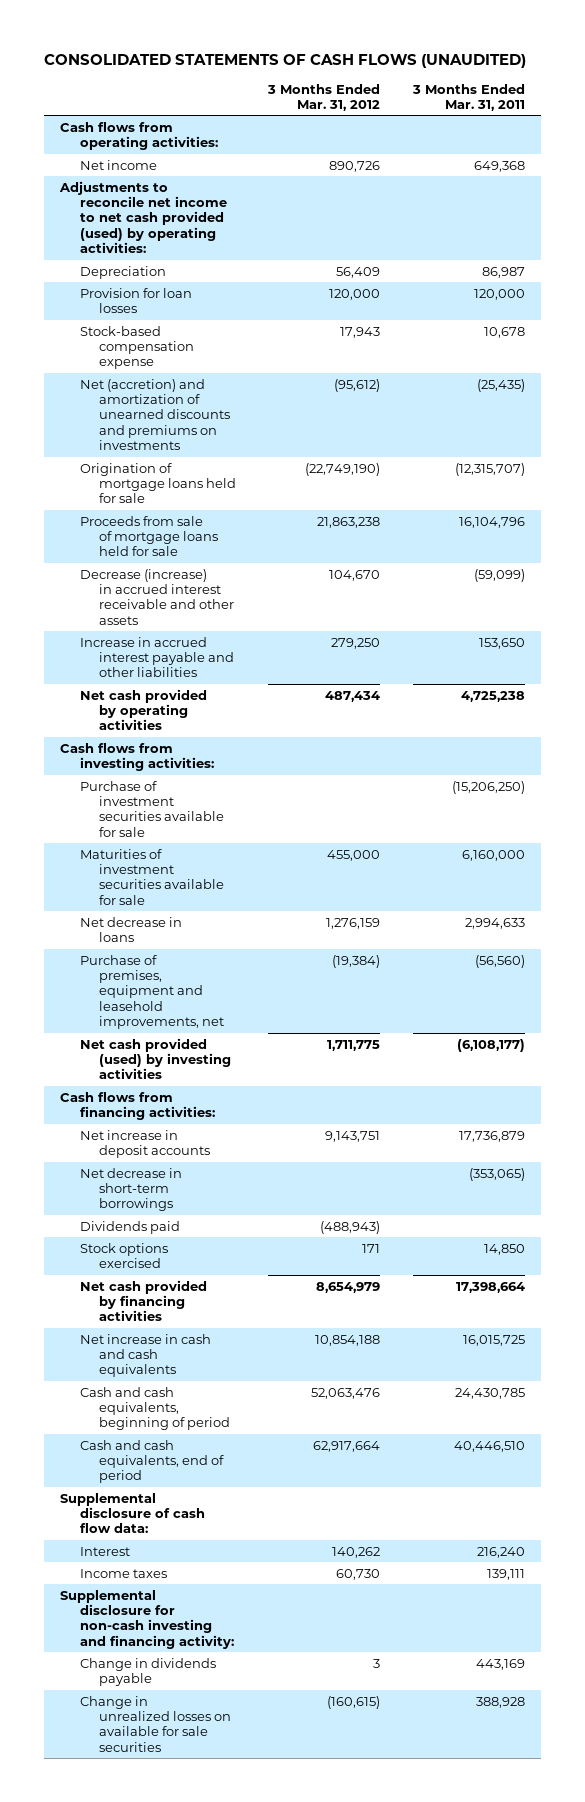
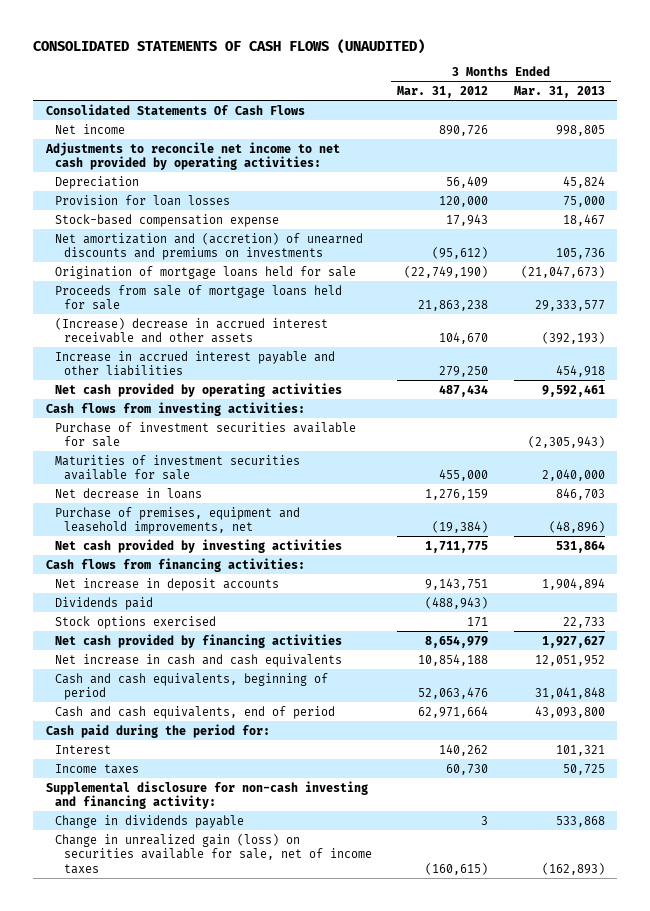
- | 3 Months Ended Mar. 31, 2012 | 3 Months Ended Mar. 31, 2011
+ | 3 Months Ended Mar. 31, 2012 | 3 Months Ended Mar. 31, 2013
- Cash flows from operating activities:
+ Consolidated Statements Of Cash Flows
- Adjustments to reconcile net income to net cash provided (used) by operating activities:
+ Adjustments to reconcile net income to net cash provided by operating activities:
- Net (accretion) and amortization of unearned discounts and premiums on investments | (95,612) | (25,435)
+ Net amortization and (accretion) of unearned discounts and premiums on investments | (95,612) | 105,736
- Decrease (increase) in accrued interest receivable and other assets | 104,670 | (59,099)
+ (Increase) decrease in accrued interest receivable and other assets | 104,670 | (392,193)
- Net cash provided (used) by investing activities | 1,711,775 | (6,108,177)
+ Net cash provided by investing activities | 1,711,775 | 531,864
- Net decrease in short-term borrowings | | (353,065)
- Cash and cash equivalents, end of period | 62,917,664 | 40,446,510
- Supplemental disclosure of cash flow data:
+ Cash and cash equivalents, end of period | 62,971,664 | 43,093,800
+ Cash paid during the period for:
- Change in unrealized losses on available for sale securities | (160,615) | 388,928
+ Change in unrealized gain (loss) on securities available for sale, net of income taxes | (160,615) | (162,893)

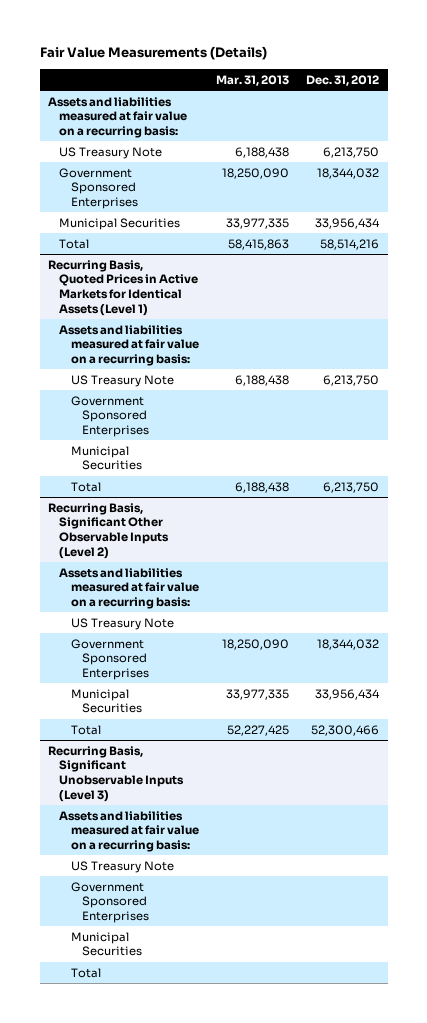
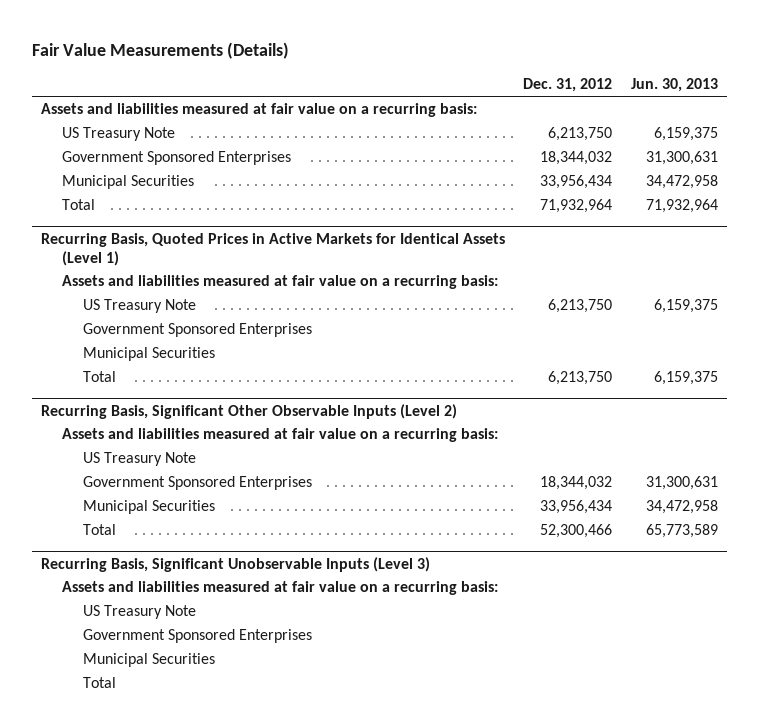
- | Mar. 31, 2013 | Dec. 31, 2012
+ | Dec. 31, 2012 | Jun. 30, 2013
- Total | 58,415,863 | 58,514,216
+ Total | 71,932,964 | 71,932,964

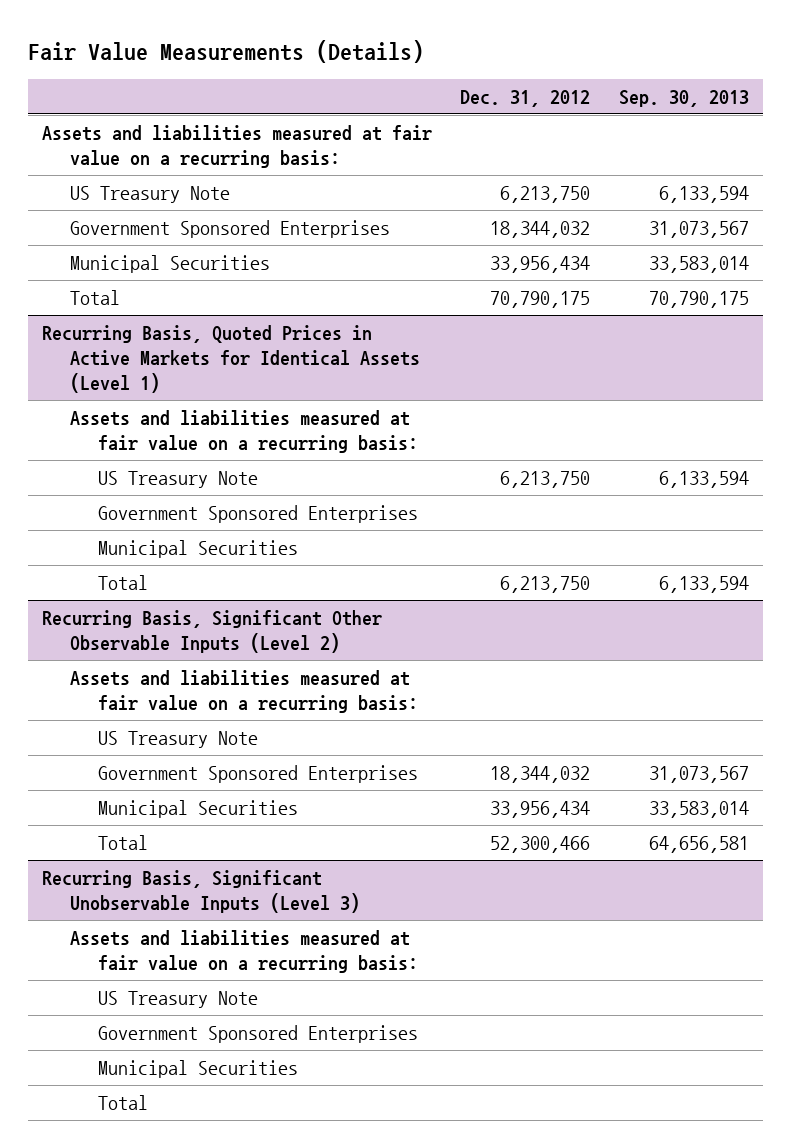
- | Dec. 31, 2012 | Jun. 30, 2013
+ | Dec. 31, 2012 | Sep. 30, 2013
- Total | 71,932,964 | 71,932,964
+ Total | 70,790,175 | 70,790,175

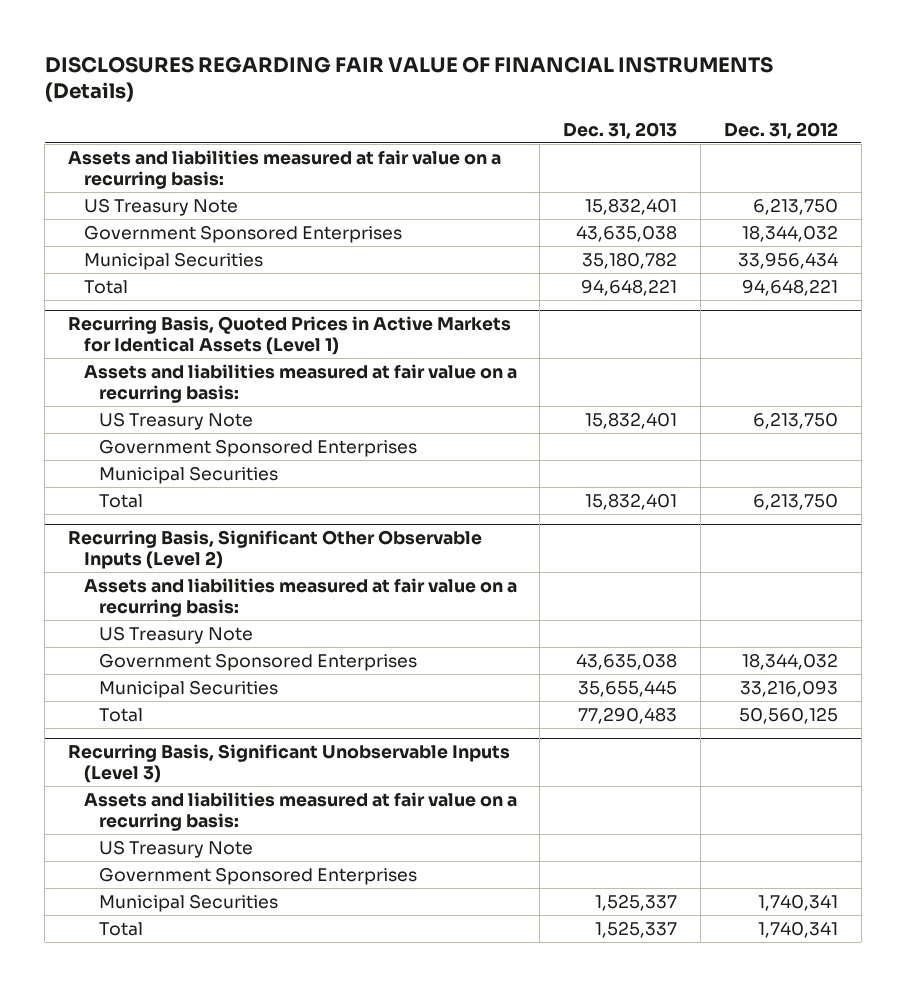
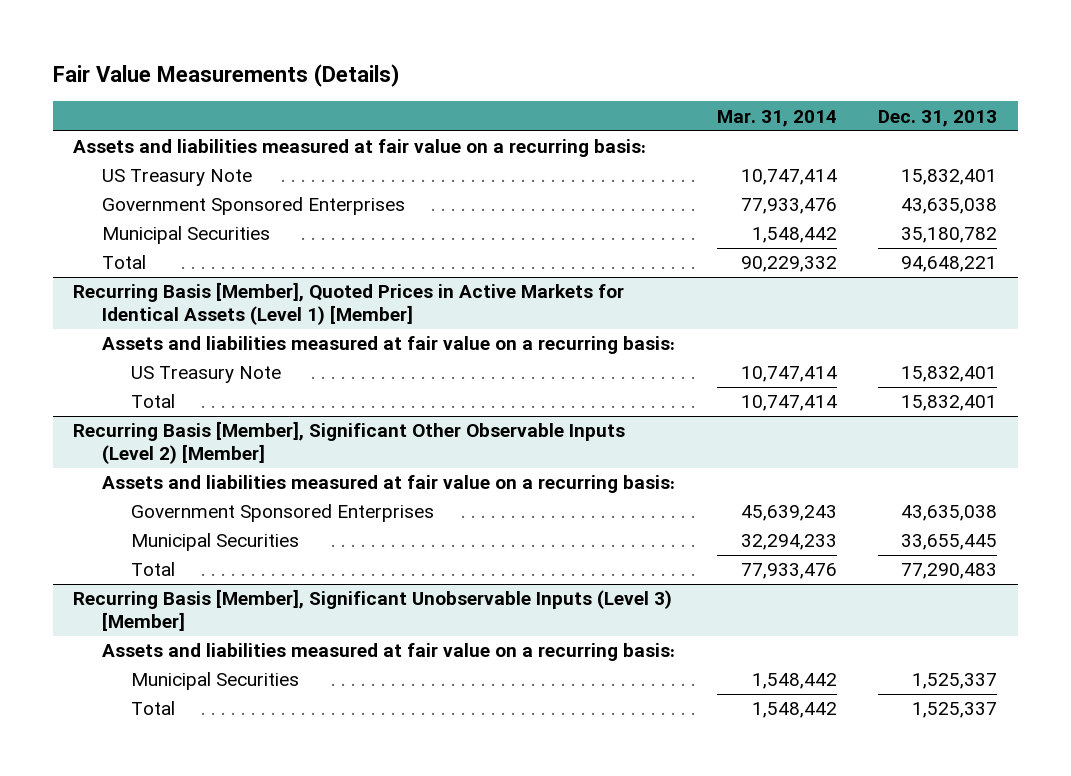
- DISCLOSURES REGARDING FAIR VALUE OF FINANCIAL INSTRUMENTS (Details)
+ Fair Value Measurements (Details)
- | Dec. 31, 2013 | Dec. 31, 2012
+ | Mar. 31, 2014 | Dec. 31, 2013
- Recurring Basis, Quoted Prices in Active Markets for Identical Assets (Level 1)
+ Recurring Basis [Member], Quoted Prices in Active Markets for Identical Assets (Level 1) [Member]
- Government Sponsored Enterprises
- Municipal Securities
- Recurring Basis, Significant Other Observable Inputs (Level 2)
+ Recurring Basis [Member], Significant Other Observable Inputs (Level 2) [Member]
- US Treasury Note
- Municipal Securities | 35,655,445 | 33,216,093
+ Municipal Securities | 32,294,233 | 33,655,445
- Recurring Basis, Significant Unobservable Inputs (Level 3)
+ Recurring Basis [Member], Significant Unobservable Inputs (Level 3) [Member]
- US Treasury Note
- Government Sponsored Enterprises

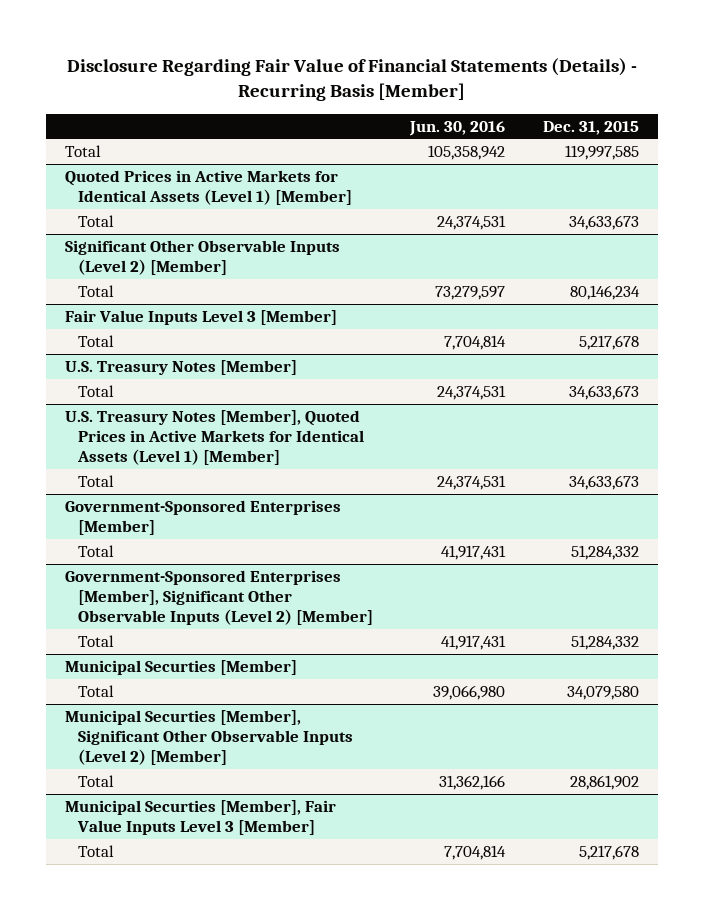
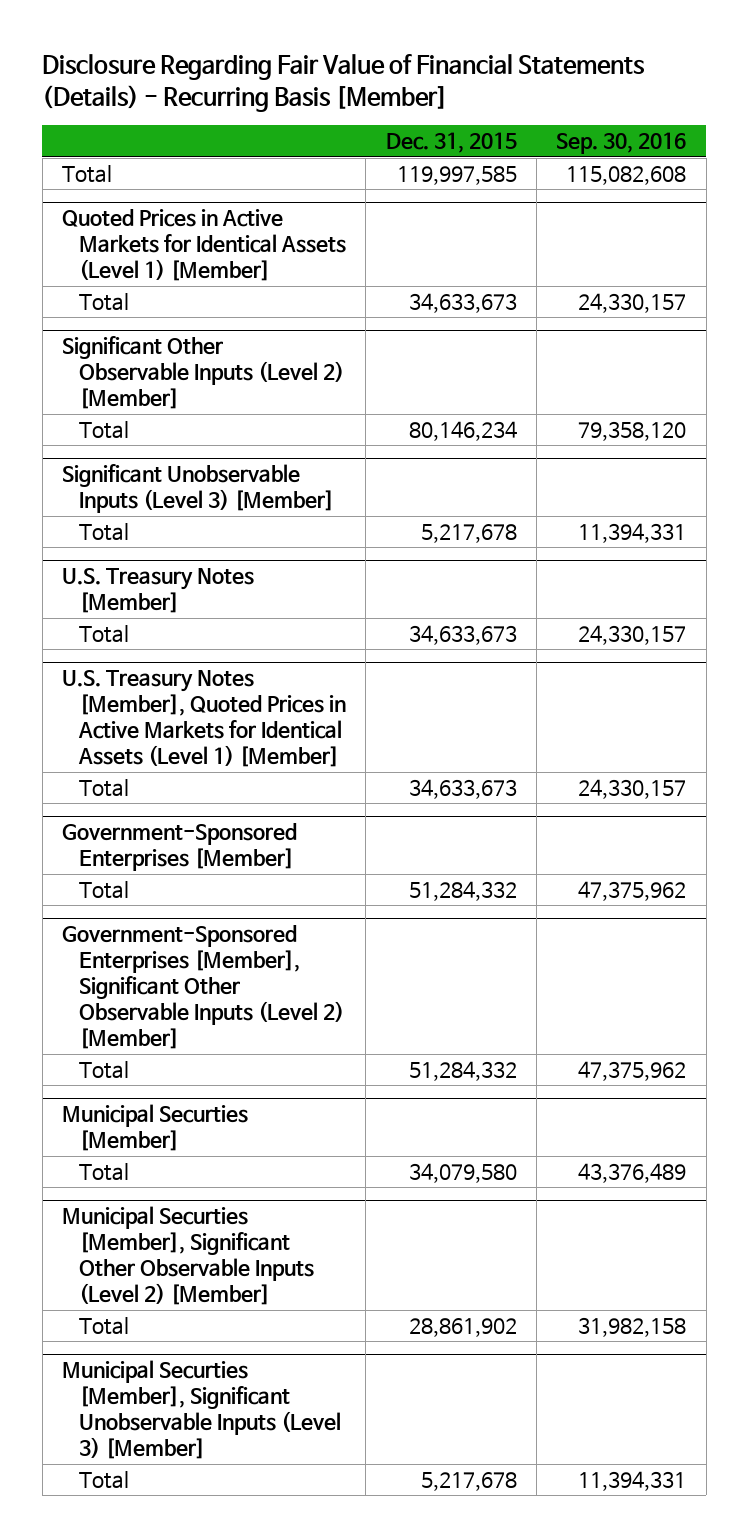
- | Jun. 30, 2016 | Dec. 31, 2015
+ | Dec. 31, 2015 | Sep. 30, 2016
- Fair Value Inputs Level 3 [Member]
+ Significant Unobservable Inputs (Level 3) [Member]
- Municipal Securties [Member], Fair Value Inputs Level 3 [Member]
+ Municipal Securties [Member], Significant Unobservable Inputs (Level 3) [Member]

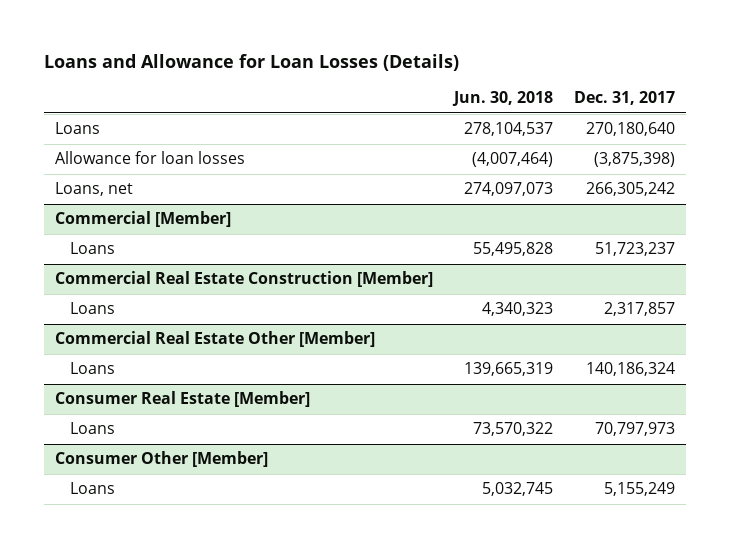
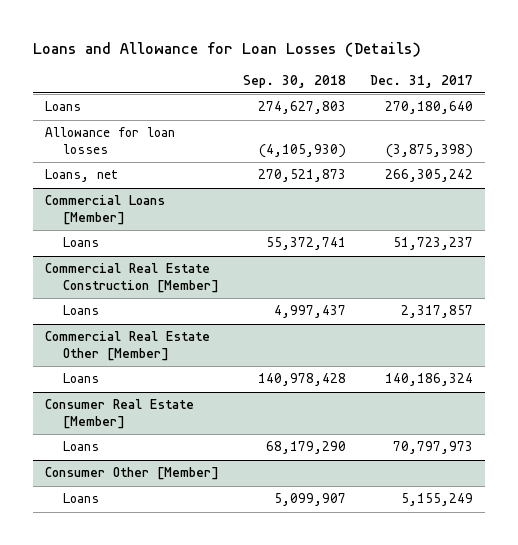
- | Jun. 30, 2018 | Dec. 31, 2017
+ | Sep. 30, 2018 | Dec. 31, 2017
- Commercial [Member]
+ Commercial Loans [Member]

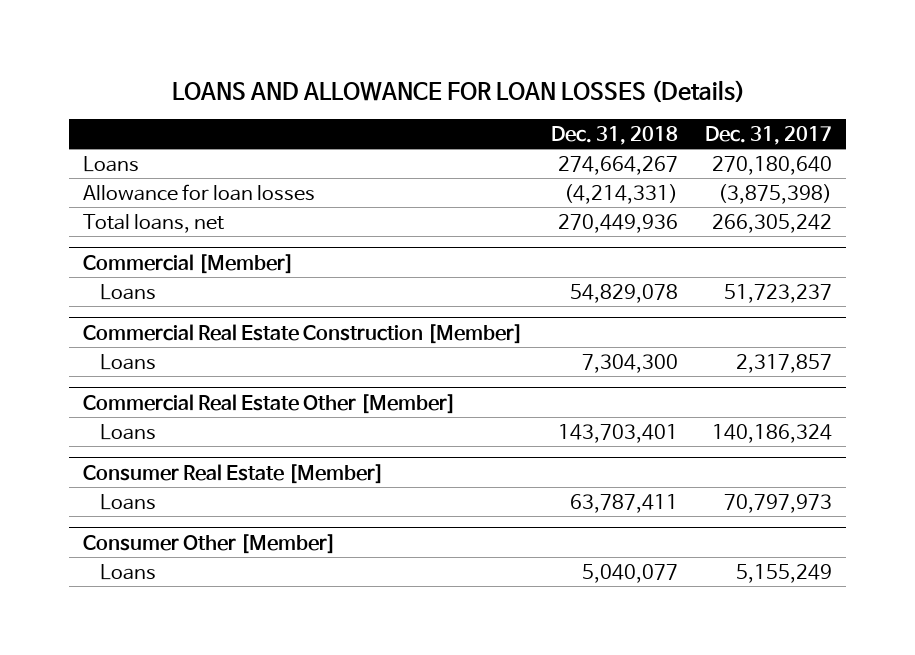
- Loans and Allowance for Loan Losses (Details)
+ LOANS AND ALLOWANCE FOR LOAN LOSSES (Details)
- | Sep. 30, 2018 | Dec. 31, 2017
+ | Dec. 31, 2018 | Dec. 31, 2017
- Loans, net | 270,521,873 | 266,305,242
- Commercial Loans [Member]
+ Total loans, net | 270,449,936 | 266,305,242
+ Commercial [Member]

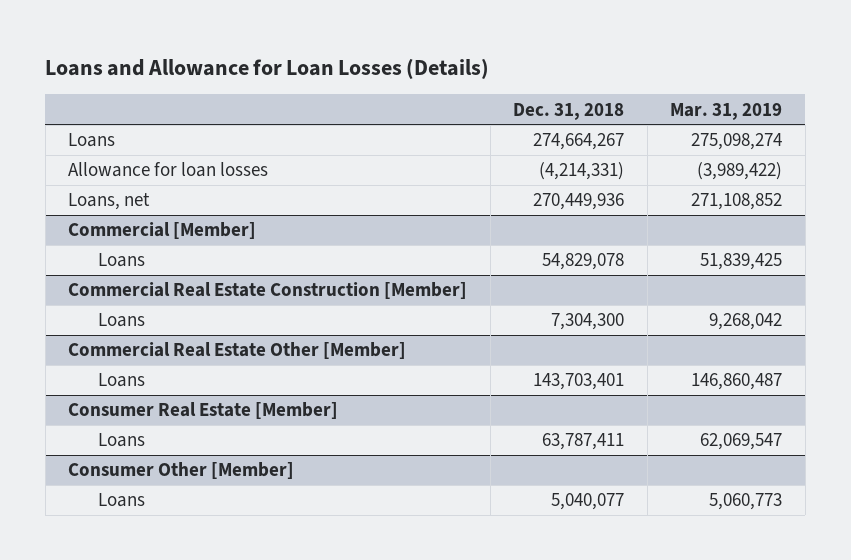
- LOANS AND ALLOWANCE FOR LOAN LOSSES (Details)
+ Loans and Allowance for Loan Losses (Details)
- | Dec. 31, 2018 | Dec. 31, 2017
+ | Dec. 31, 2018 | Mar. 31, 2019
- Total loans, net | 270,449,936 | 266,305,242
+ Loans, net | 270,449,936 | 271,108,852

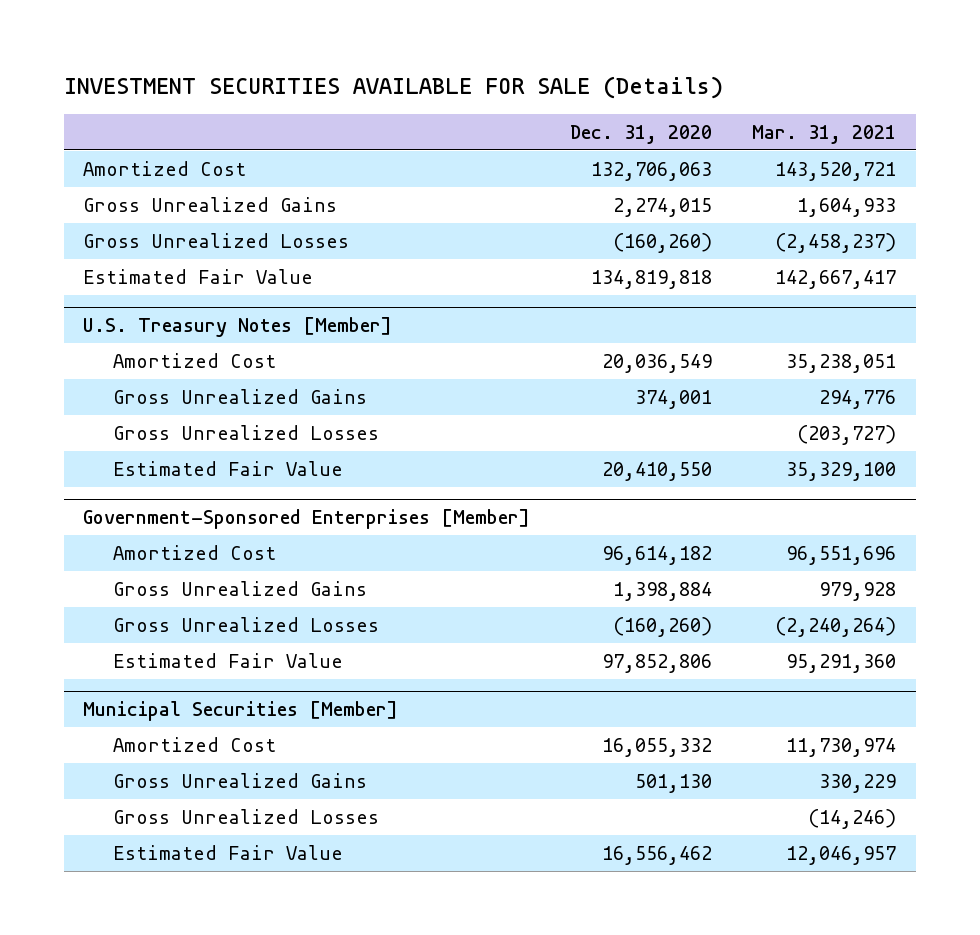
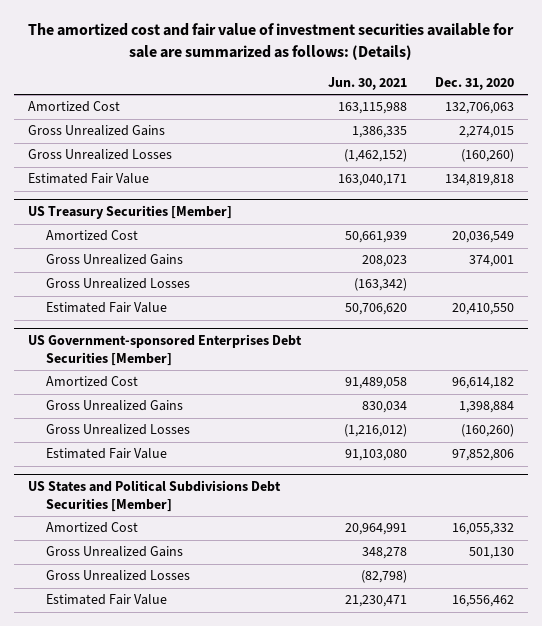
- INVESTMENT SECURITIES AVAILABLE FOR SALE (Details)
+ The amortized cost and fair value of investment securities available for sale are summarized as follows: (Details)
- | Dec. 31, 2020 | Mar. 31, 2021
+ | Jun. 30, 2021 | Dec. 31, 2020
- U.S. Treasury Notes [Member]
+ US Treasury Securities [Member]
- Government-Sponsored Enterprises [Member]
+ US Government-sponsored Enterprises Debt Securities [Member]
- Municipal Securities [Member]
+ US States and Political Subdivisions Debt Securities [Member]

